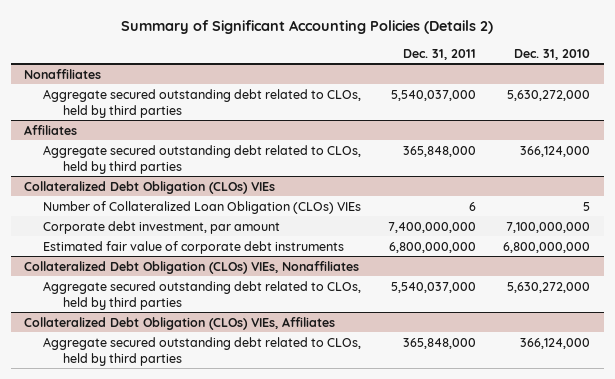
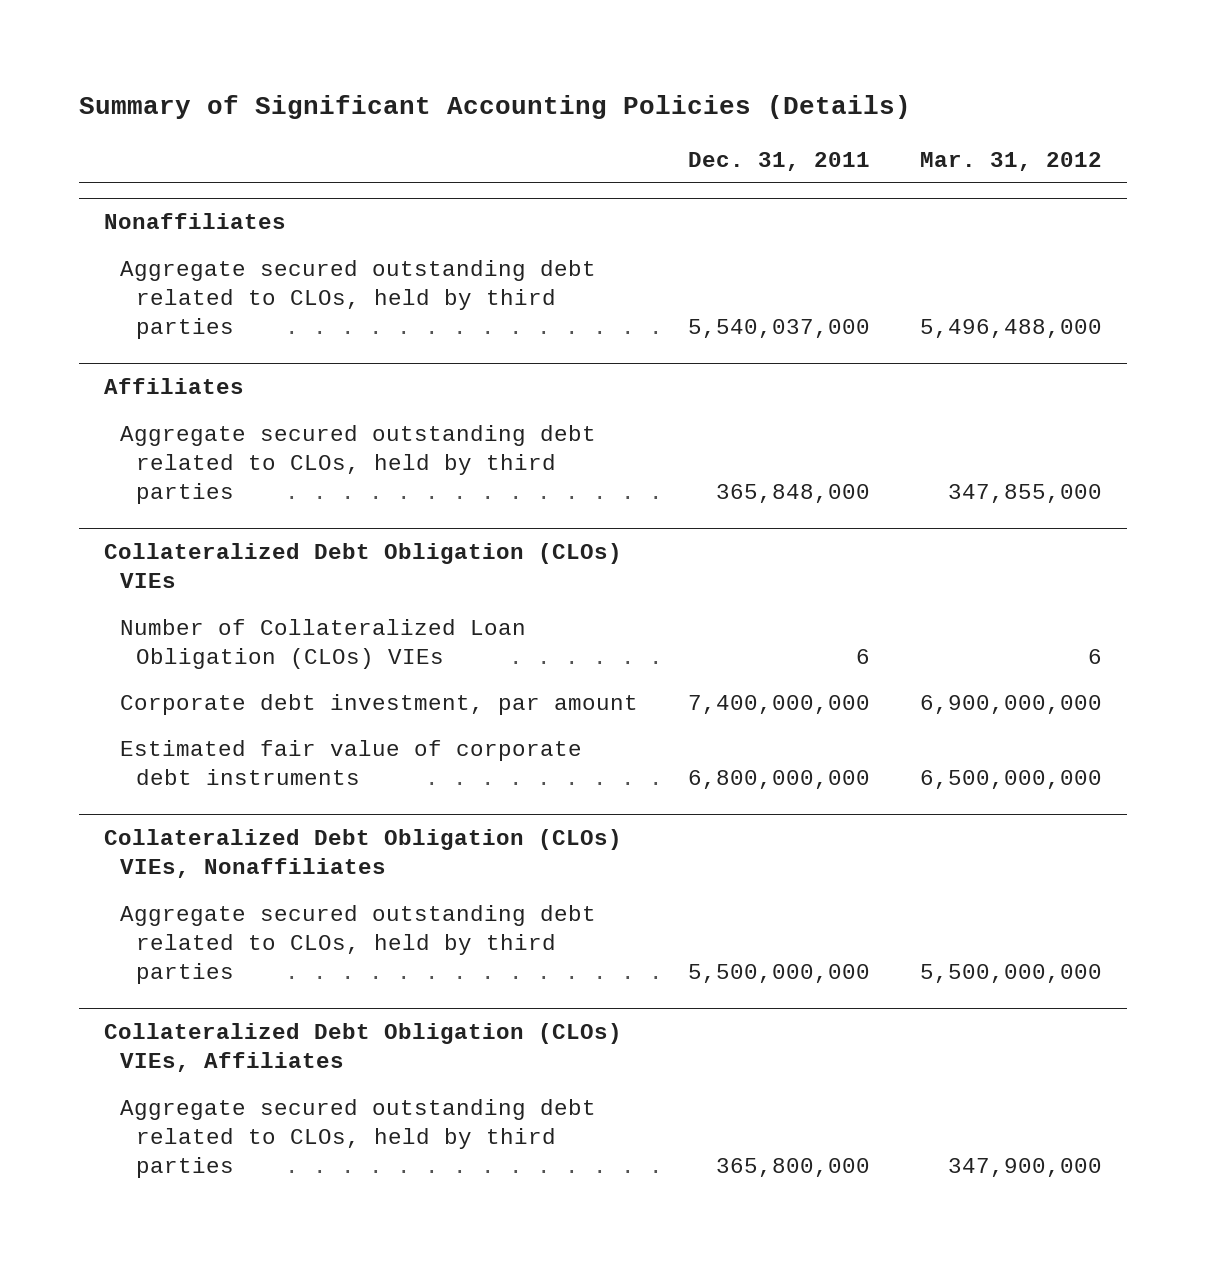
- Summary of Significant Accounting Policies (Details 2)
+ Summary of Significant Accounting Policies (Details)
- | Dec. 31, 2011 | Dec. 31, 2010
+ | Dec. 31, 2011 | Mar. 31, 2012
@ Collateralized Debt Obligation (CLOs) VIEs, Nonaffiliates
- Aggregate secured outstanding debt related to CLOs, held by third parties | 5,540,037,000 | 5,630,272,000
+ Aggregate secured outstanding debt related to CLOs, held by third parties | 5,500,000,000 | 5,500,000,000
@ Collateralized Debt Obligation (CLOs) VIEs, Affiliates
- Aggregate secured outstanding debt related to CLOs, held by third parties | 365,848,000 | 366,124,000
+ Aggregate secured outstanding debt related to CLOs, held by third parties | 365,800,000 | 347,900,000

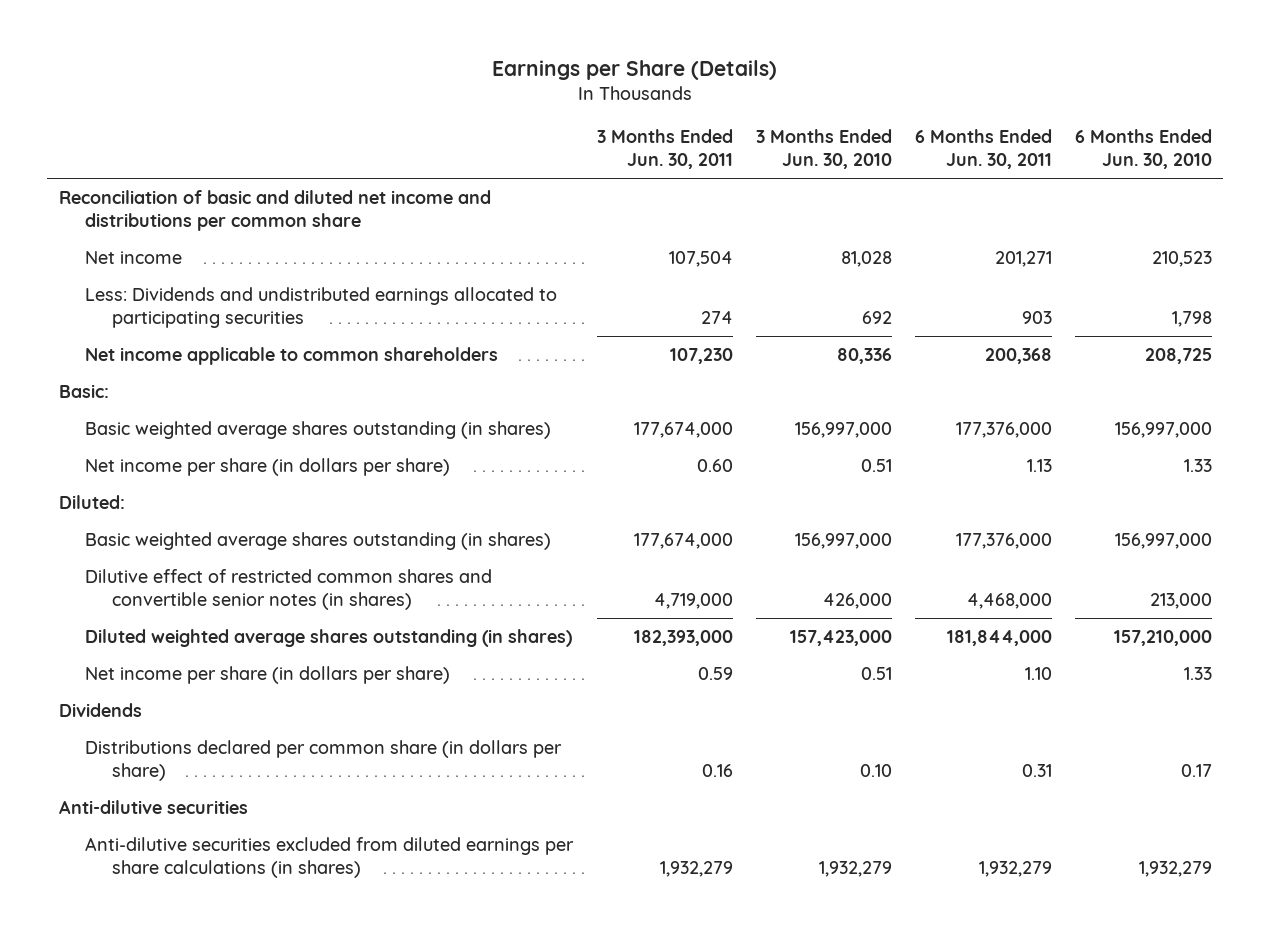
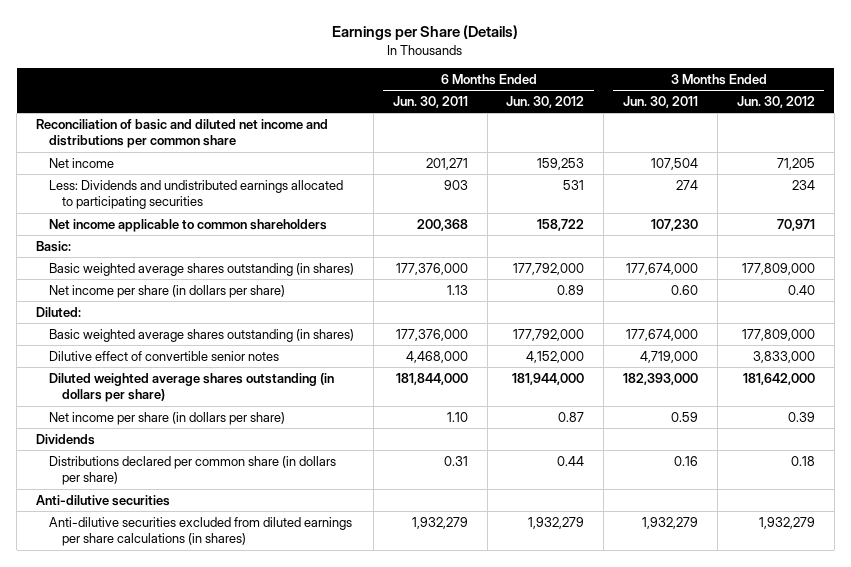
- | 3 Months Ended Jun. 30, 2011 | 3 Months Ended Jun. 30, 2010 | 6 Months Ended Jun. 30, 2011 | 6 Months Ended Jun. 30, 2010
+ | 6 Months Ended Jun. 30, 2011 | 6 Months Ended Jun. 30, 2012 | 3 Months Ended Jun. 30, 2011 | 3 Months Ended Jun. 30, 2012
- Dilutive effect of restricted common shares and convertible senior notes (in shares) | 4,719,000 | 426,000 | 4,468,000 | 213,000
- Diluted weighted average shares outstanding (in shares) | 182,393,000 | 157,423,000 | 181,844,000 | 157,210,000
+ Dilutive effect of convertible senior notes | 4,468,000 | 4,152,000 | 4,719,000 | 3,833,000
+ Diluted weighted average shares outstanding (in dollars per share) | 181,844,000 | 181,944,000 | 182,393,000 | 181,642,000

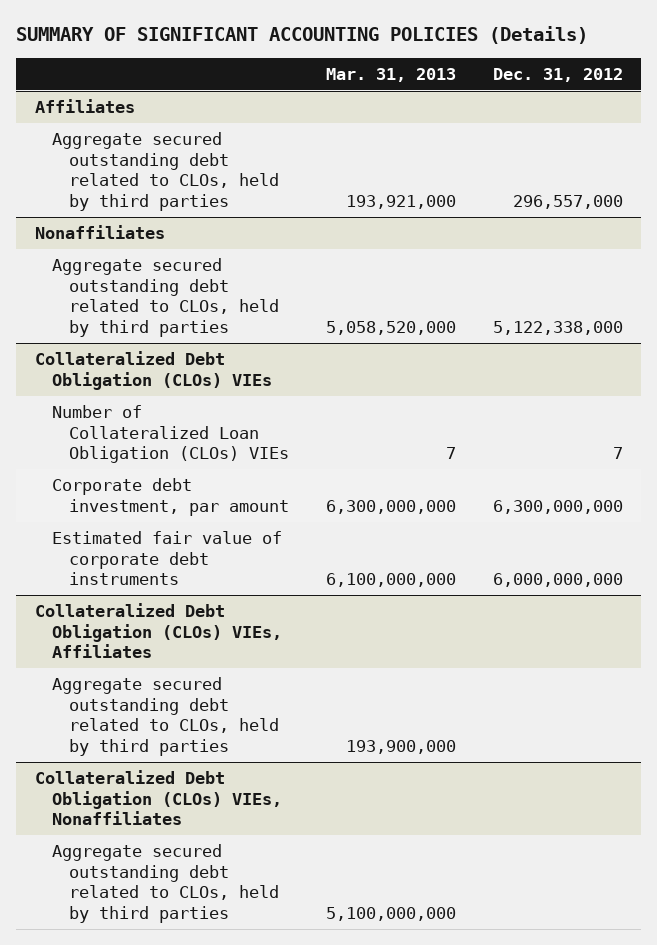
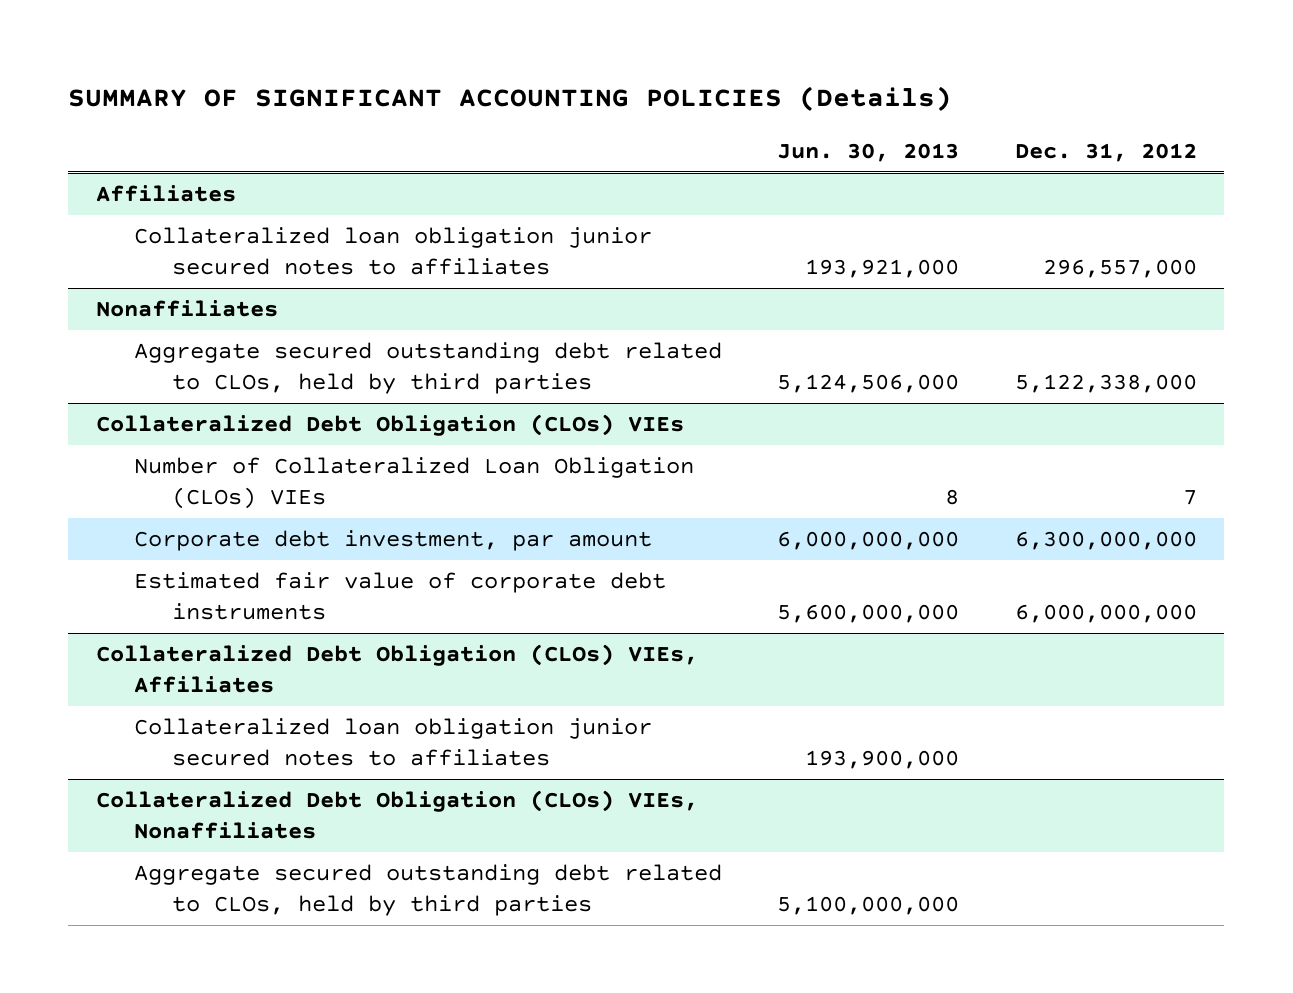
- | Mar. 31, 2013 | Dec. 31, 2012
+ | Jun. 30, 2013 | Dec. 31, 2012
@ Affiliates
- Aggregate secured outstanding debt related to CLOs, held by third parties | 193,921,000 | 296,557,000
+ Collateralized loan obligation junior secured notes to affiliates | 193,921,000 | 296,557,000
@ Collateralized Debt Obligation (CLOs) VIEs, Affiliates
- Aggregate secured outstanding debt related to CLOs, held by third parties | 193,900,000 |
+ Collateralized loan obligation junior secured notes to affiliates | 193,900,000 |

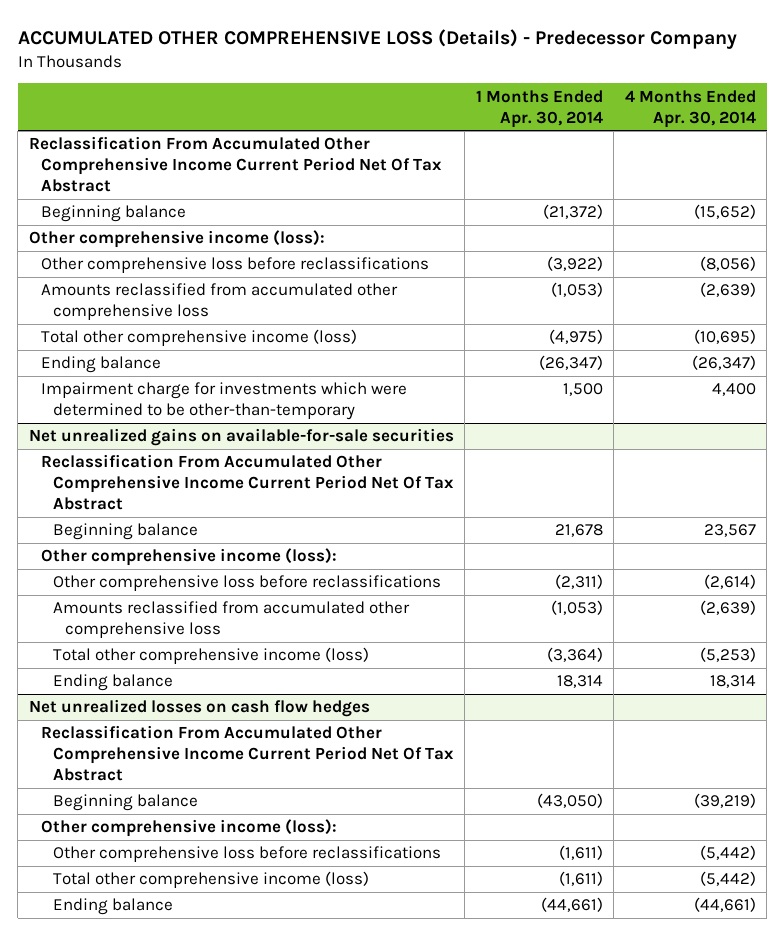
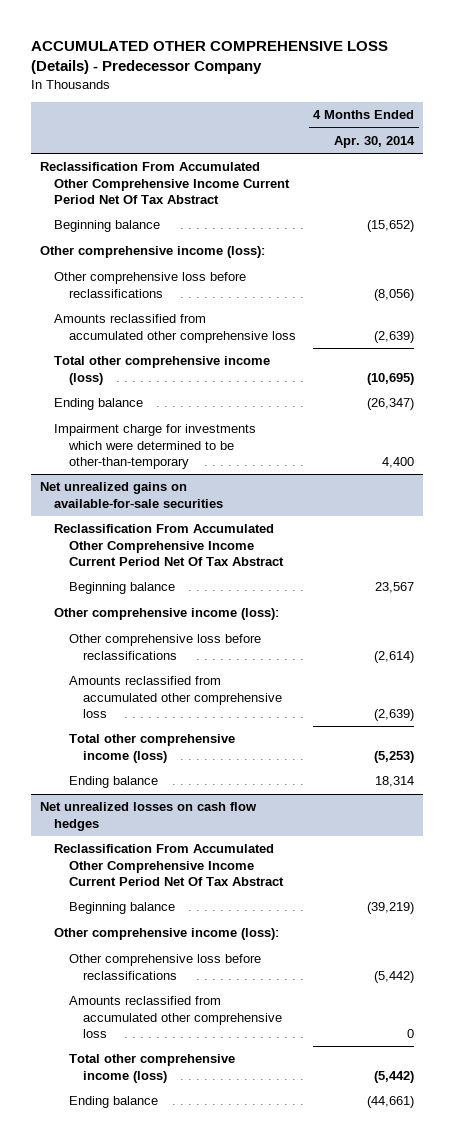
- | 1 Months Ended Apr. 30, 2014 | 4 Months Ended Apr. 30, 2014
+ | 4 Months Ended Apr. 30, 2014
@ Net unrealized losses on cash flow hedges
+ Amounts reclassified from accumulated other comprehensive loss | 0

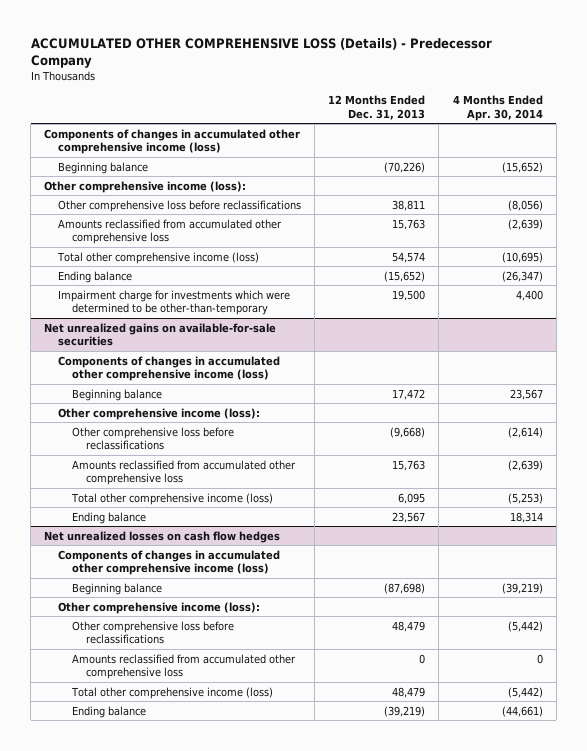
- | 4 Months Ended Apr. 30, 2014
+ | 12 Months Ended Dec. 31, 2013 | 4 Months Ended Apr. 30, 2014
- Reclassification From Accumulated Other Comprehensive Income Current Period Net Of Tax Abstract
+ Components of changes in accumulated other comprehensive income (loss)
@ Net unrealized gains on available-for-sale securities
- Reclassification From Accumulated Other Comprehensive Income Current Period Net Of Tax Abstract
+ Components of changes in accumulated other comprehensive income (loss)
@ Net unrealized losses on cash flow hedges
- Reclassification From Accumulated Other Comprehensive Income Current Period Net Of Tax Abstract
+ Components of changes in accumulated other comprehensive income (loss)

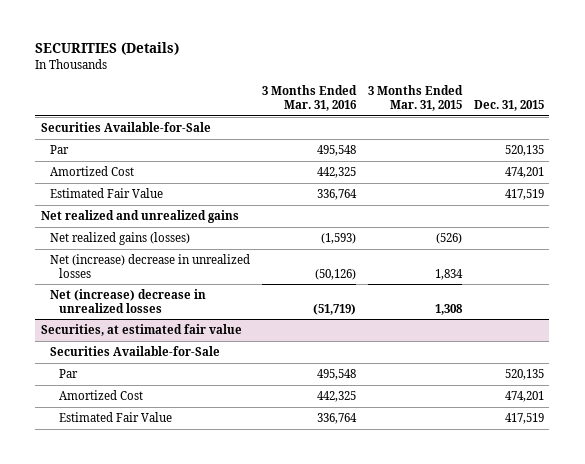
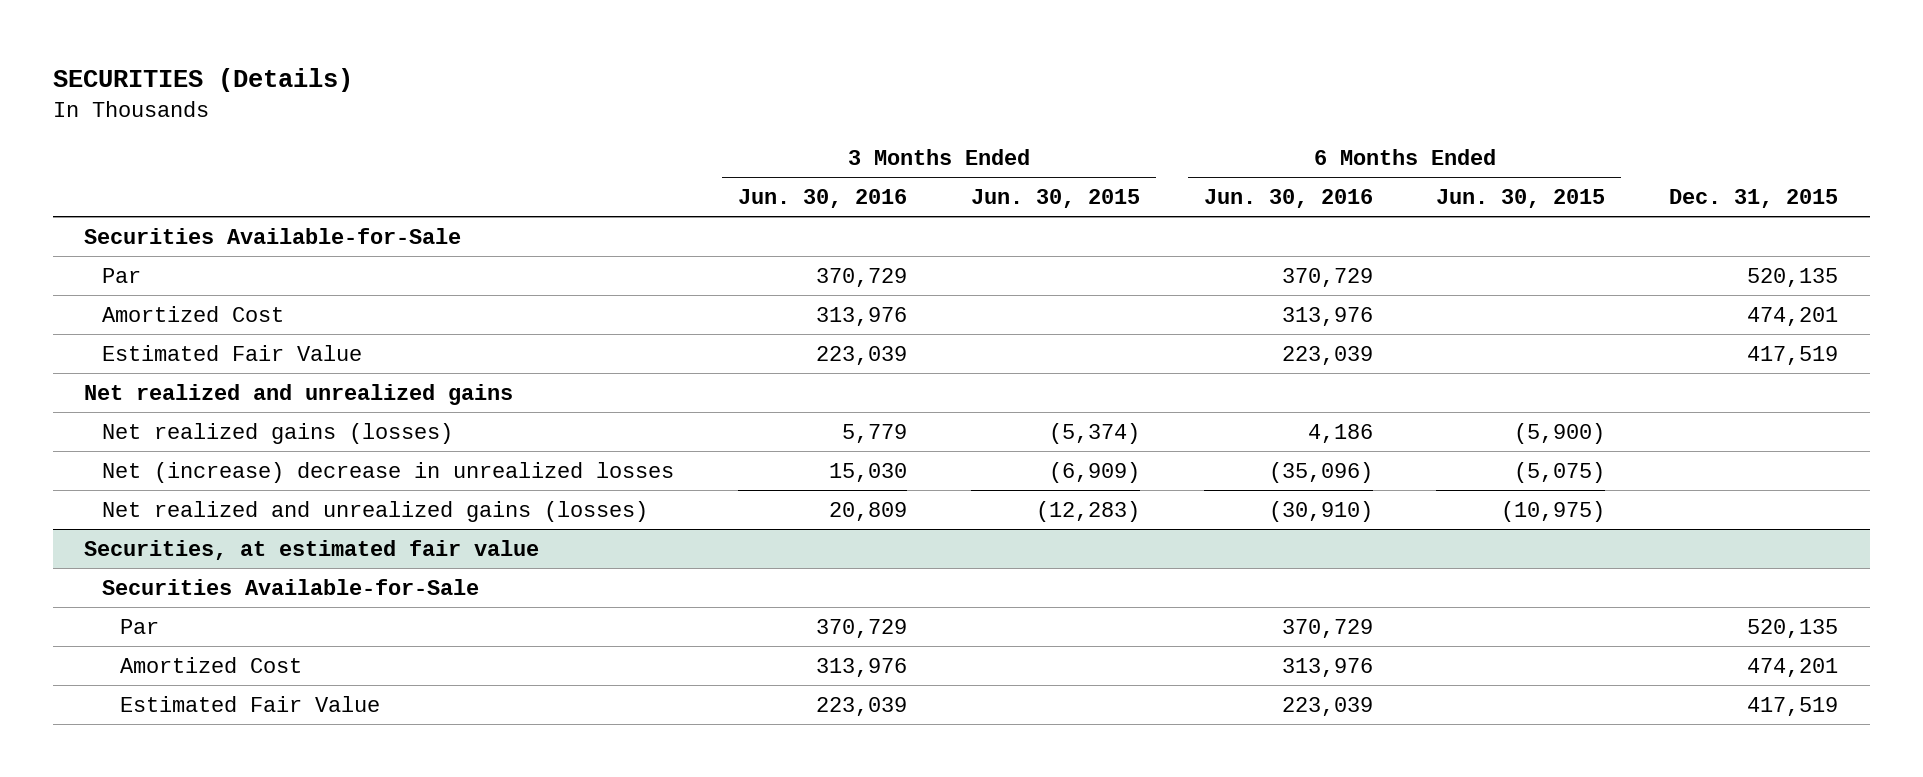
- | 3 Months Ended Mar. 31, 2016 | 3 Months Ended Mar. 31, 2015 | Dec. 31, 2015
+ | 3 Months Ended Jun. 30, 2016 | 3 Months Ended Jun. 30, 2015 | 6 Months Ended Jun. 30, 2016 | 6 Months Ended Jun. 30, 2015 | Dec. 31, 2015
- Net (increase) decrease in unrealized losses | (51,719) | 1,308 |
+ Net realized and unrealized gains (losses) | 20,809 | (12,283) | (30,910) | (10,975) |

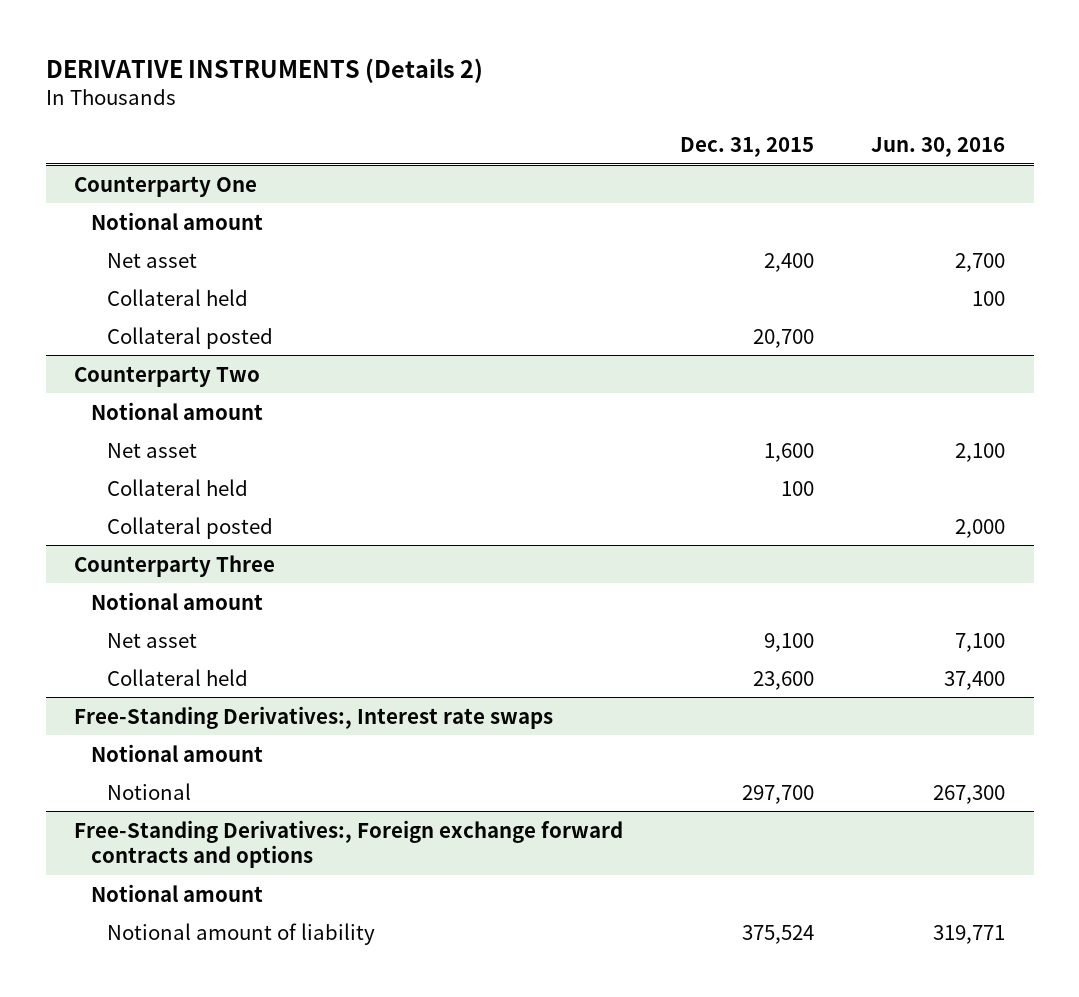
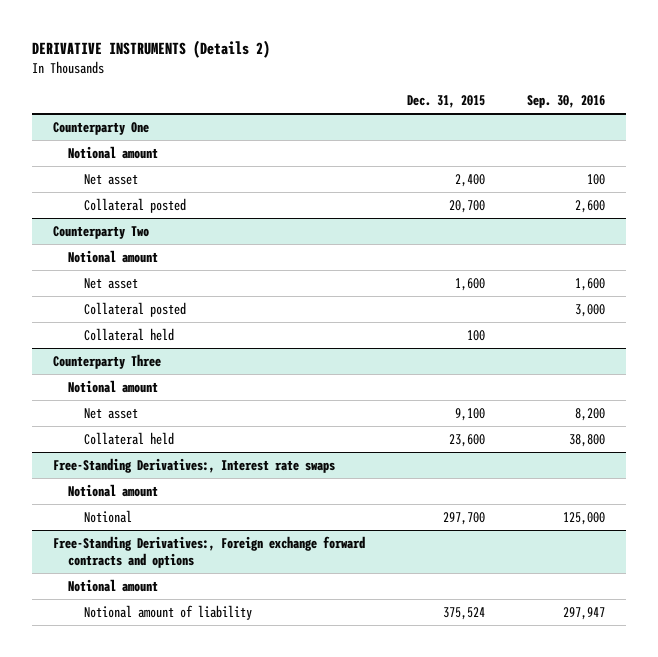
- | Dec. 31, 2015 | Jun. 30, 2016
+ | Dec. 31, 2015 | Sep. 30, 2016
@ Counterparty One
- Collateral held | | 100
@ Counterparty Two
moved down: Collateral held | 100 |

